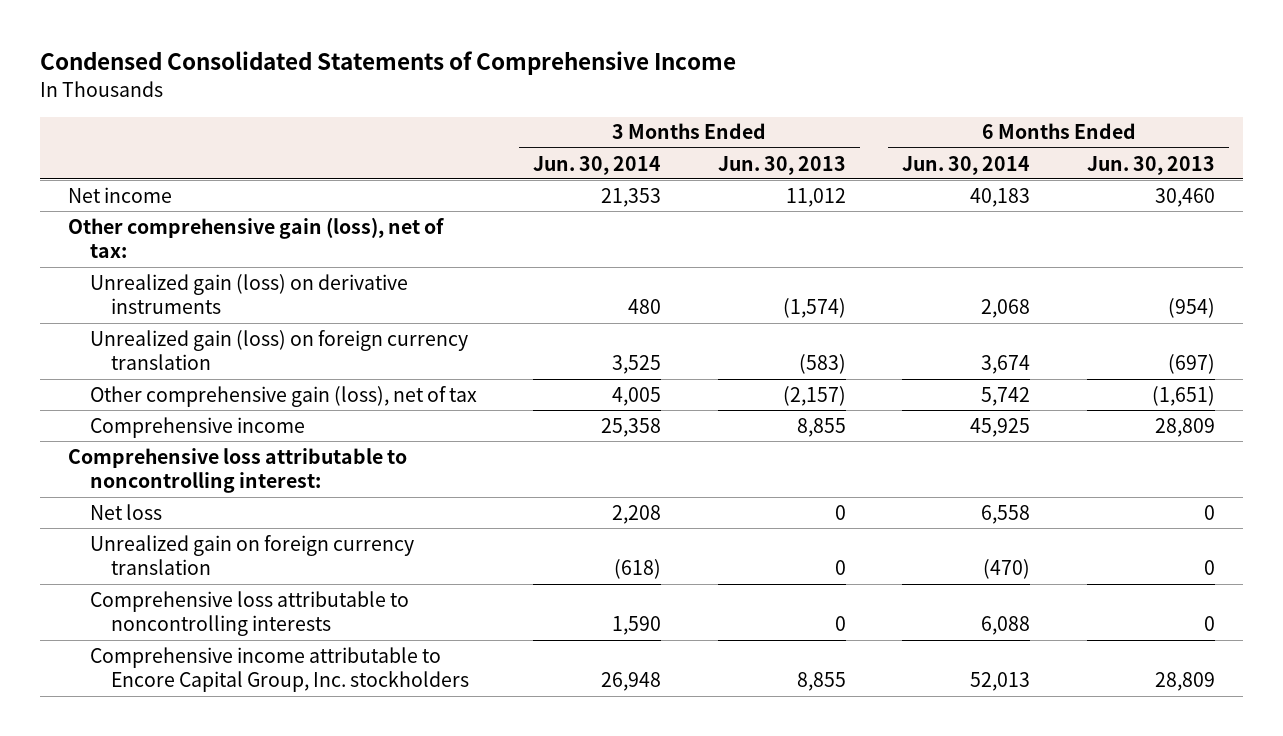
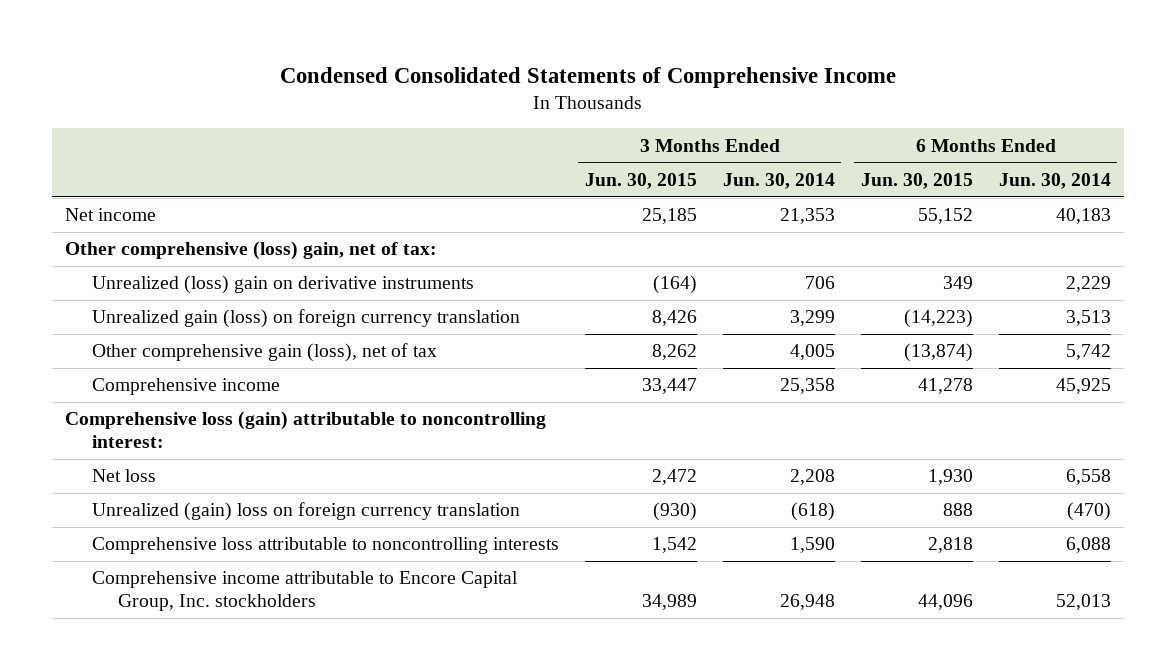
- | 3 Months Ended Jun. 30, 2014 | 3 Months Ended Jun. 30, 2013 | 6 Months Ended Jun. 30, 2014 | 6 Months Ended Jun. 30, 2013
+ | 3 Months Ended Jun. 30, 2015 | 3 Months Ended Jun. 30, 2014 | 6 Months Ended Jun. 30, 2015 | 6 Months Ended Jun. 30, 2014
- Other comprehensive gain (loss), net of tax:
- Unrealized gain (loss) on derivative instruments | 480 | (1,574) | 2,068 | (954)
- Unrealized gain (loss) on foreign currency translation | 3,525 | (583) | 3,674 | (697)
+ Other comprehensive (loss) gain, net of tax:
+ Unrealized (loss) gain on derivative instruments | (164) | 706 | 349 | 2,229
+ Unrealized gain (loss) on foreign currency translation | 8,426 | 3,299 | (14,223) | 3,513
- Comprehensive loss attributable to noncontrolling interest:
+ Comprehensive loss (gain) attributable to noncontrolling interest:
- Unrealized gain on foreign currency translation | (618) | 0 | (470) | 0
+ Unrealized (gain) loss on foreign currency translation | (930) | (618) | 888 | (470)

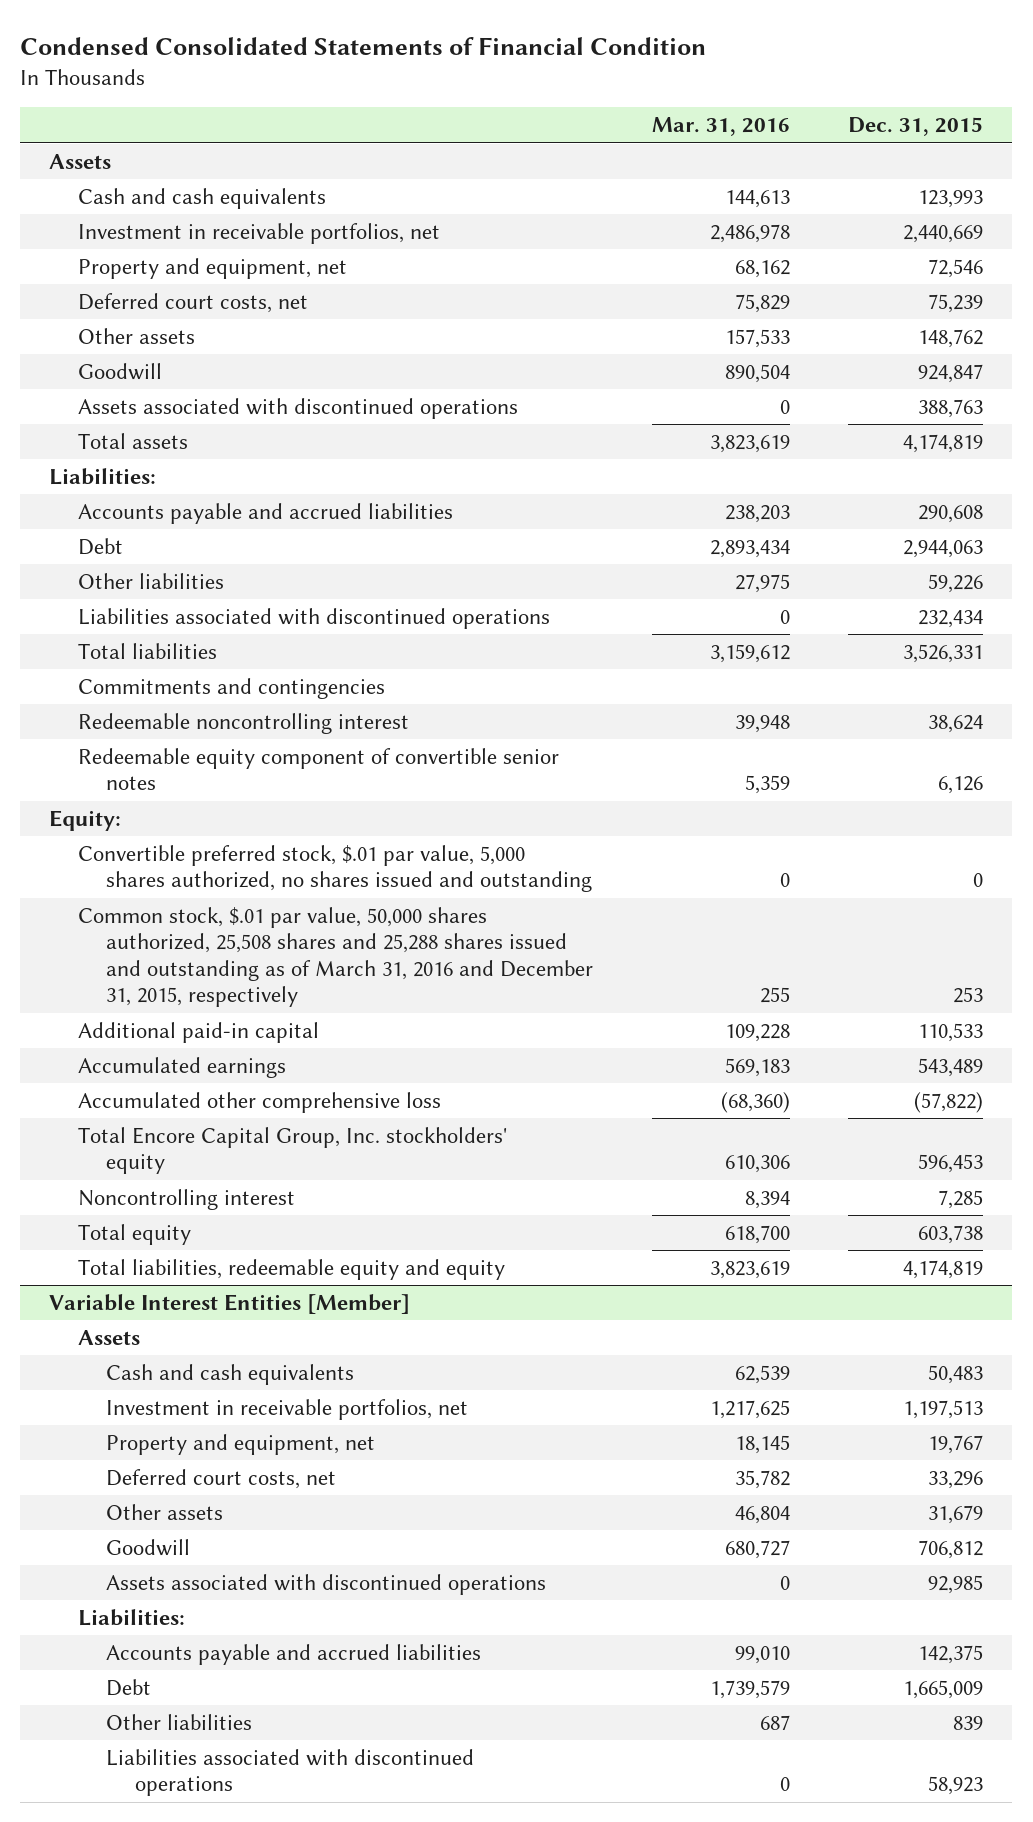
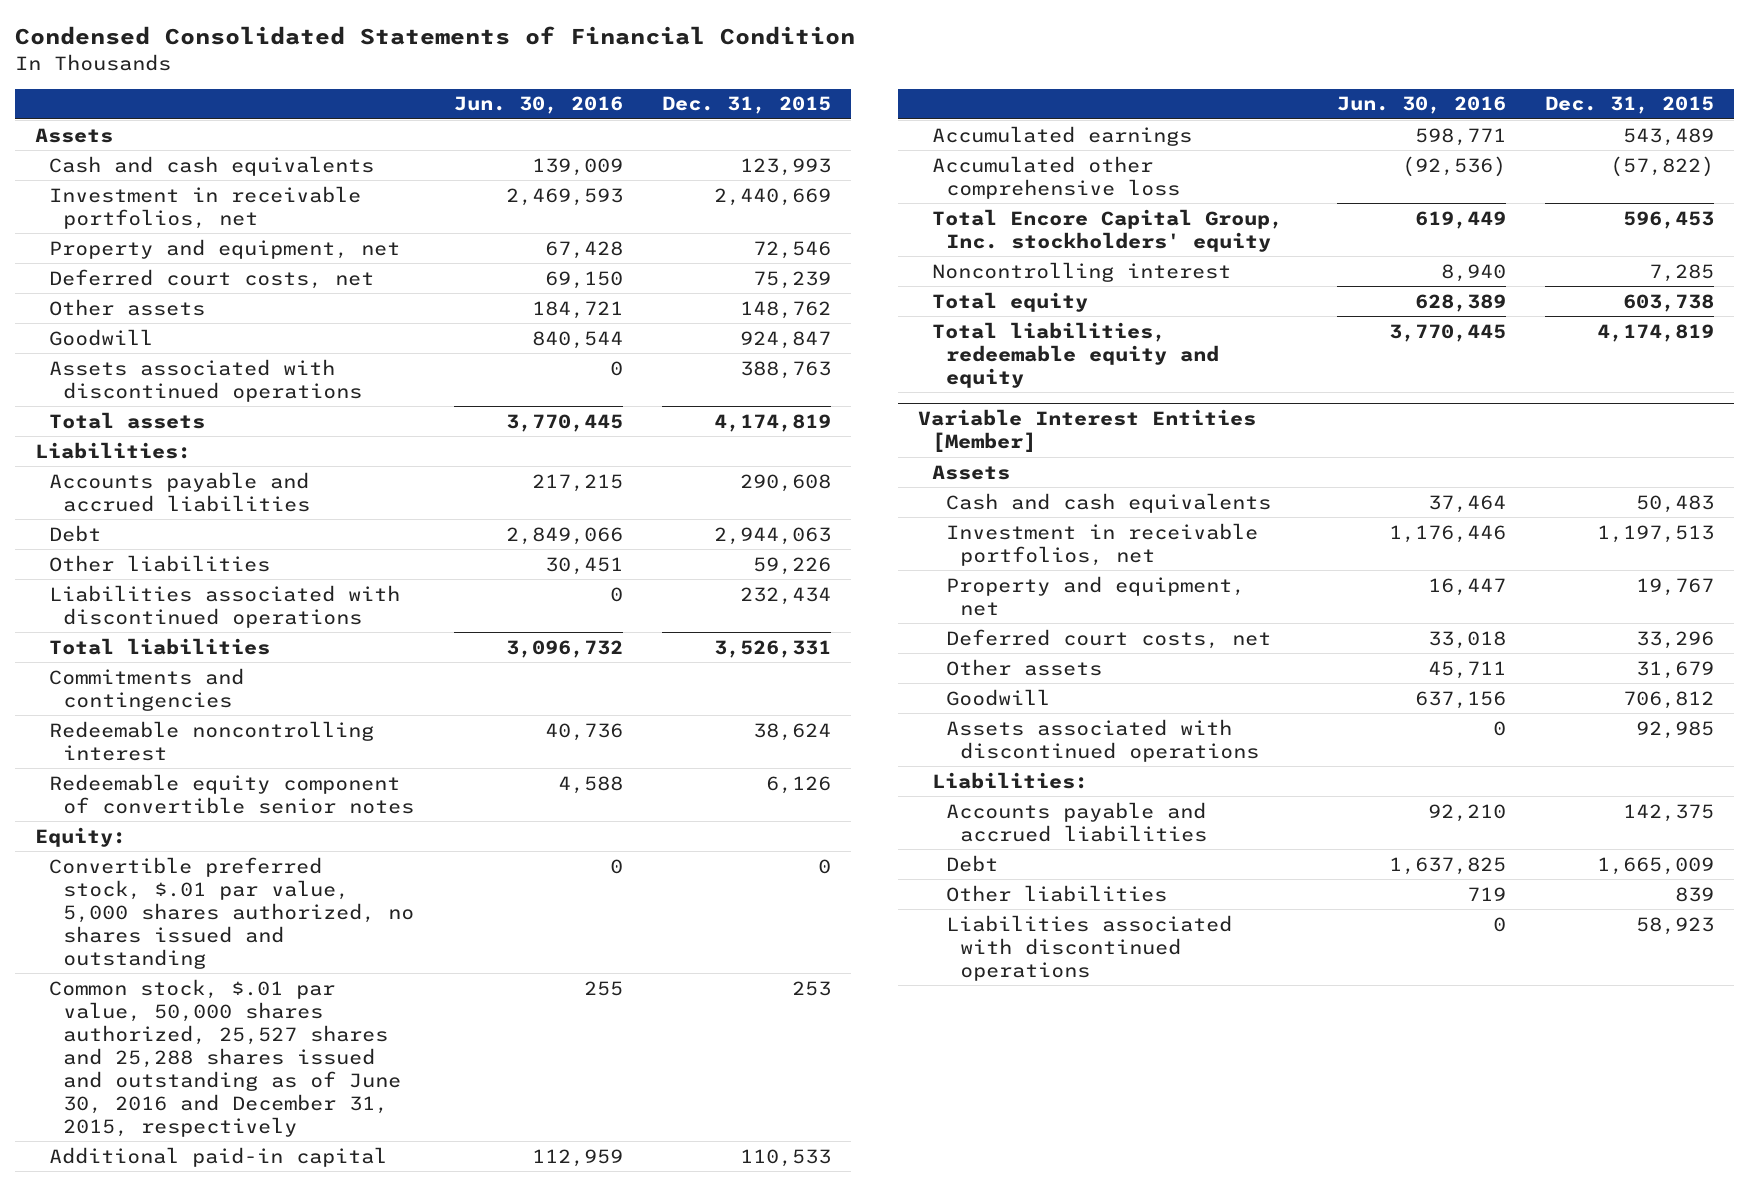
- | Mar. 31, 2016 | Dec. 31, 2015
+ | Jun. 30, 2016 | Dec. 31, 2015
- Common stock, $.01 par value, 50,000 shares authorized, 25,508 shares and 25,288 shares issued and outstanding as of March 31, 2016 and December 31, 2015, respectively | 255 | 253
+ Common stock, $.01 par value, 50,000 shares authorized, 25,527 shares and 25,288 shares issued and outstanding as of June 30, 2016 and December 31, 2015, respectively | 255 | 253

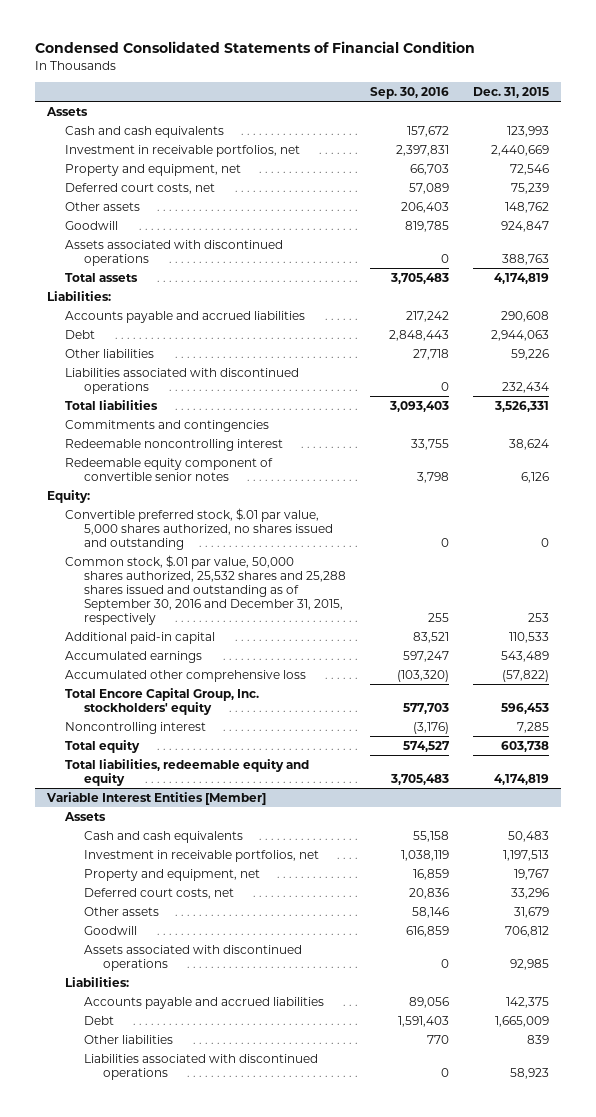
- | Jun. 30, 2016 | Dec. 31, 2015
+ | Sep. 30, 2016 | Dec. 31, 2015
- Common stock, $.01 par value, 50,000 shares authorized, 25,527 shares and 25,288 shares issued and outstanding as of June 30, 2016 and December 31, 2015, respectively | 255 | 253
+ Common stock, $.01 par value, 50,000 shares authorized, 25,532 shares and 25,288 shares issued and outstanding as of September 30, 2016 and December 31, 2015, respectively | 255 | 253

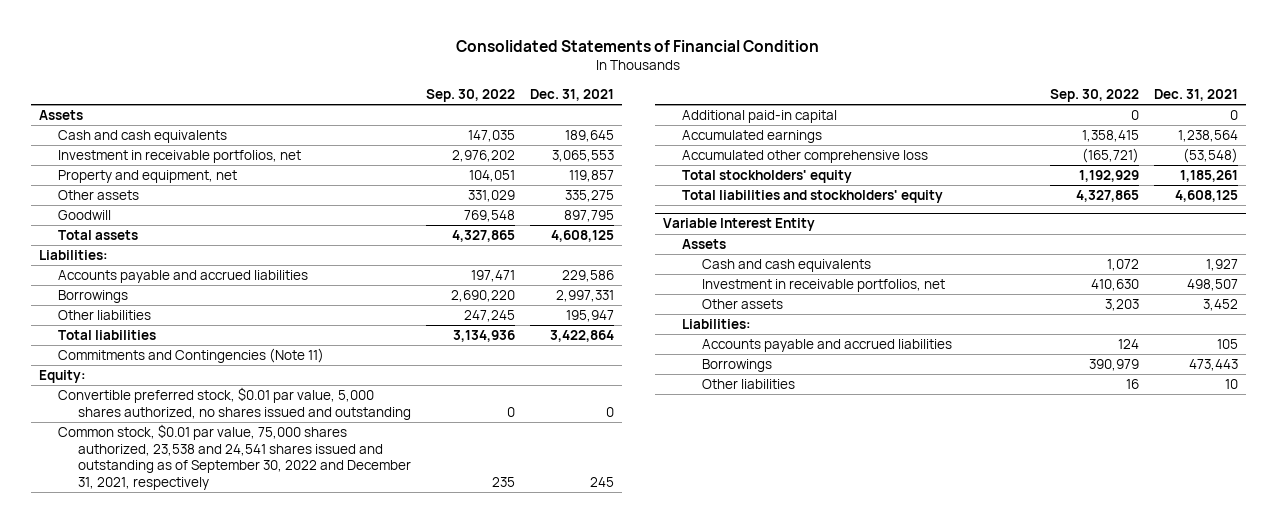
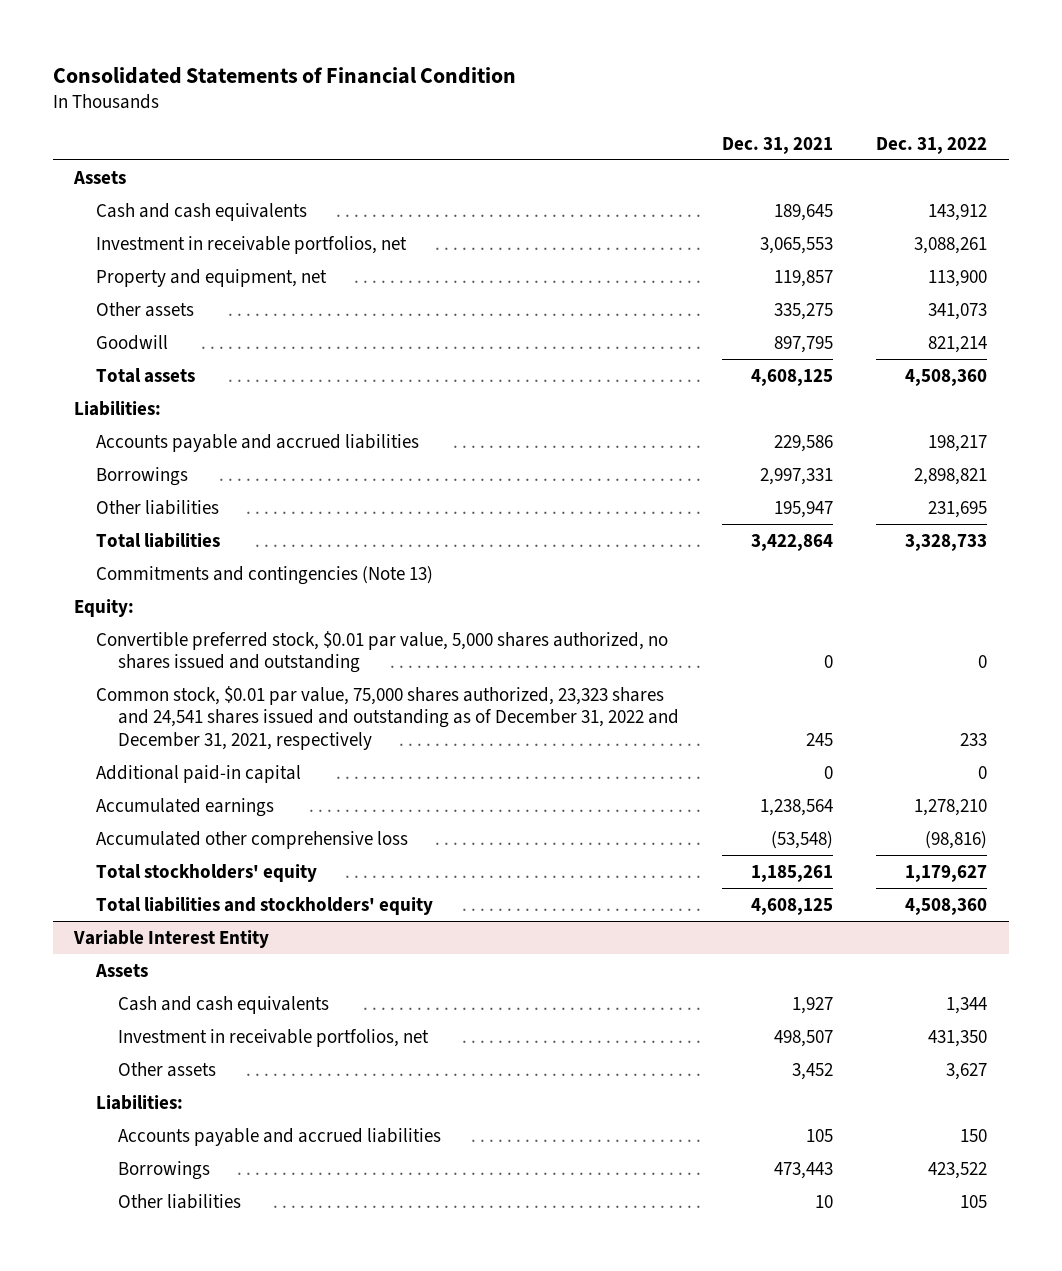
- | Sep. 30, 2022 | Dec. 31, 2021
+ | Dec. 31, 2021 | Dec. 31, 2022
- Commitments and Contingencies (Note 11)
+ Commitments and contingencies (Note 13)
- Common stock, $0.01 par value, 75,000 shares authorized, 23,538 and 24,541 shares issued and outstanding as of September 30, 2022 and December 31, 2021, respectively | 235 | 245
+ Common stock, $0.01 par value, 75,000 shares authorized, 23,323 shares and 24,541 shares issued and outstanding as of December 31, 2022 and December 31, 2021, respectively | 245 | 233

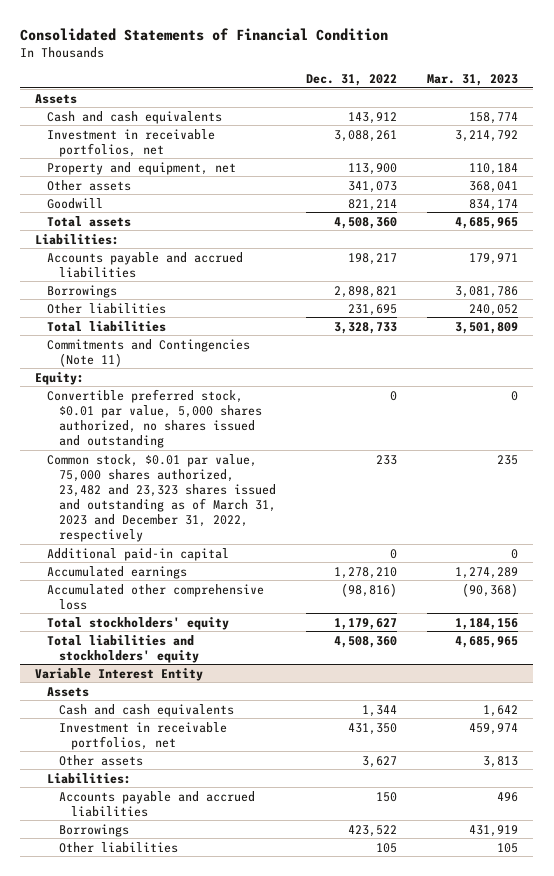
- | Dec. 31, 2021 | Dec. 31, 2022
+ | Dec. 31, 2022 | Mar. 31, 2023
- Commitments and contingencies (Note 13)
+ Commitments and Contingencies (Note 11)
- Common stock, $0.01 par value, 75,000 shares authorized, 23,323 shares and 24,541 shares issued and outstanding as of December 31, 2022 and December 31, 2021, respectively | 245 | 233
+ Common stock, $0.01 par value, 75,000 shares authorized, 23,482 and 23,323 shares issued and outstanding as of March 31, 2023 and December 31, 2022, respectively | 233 | 235

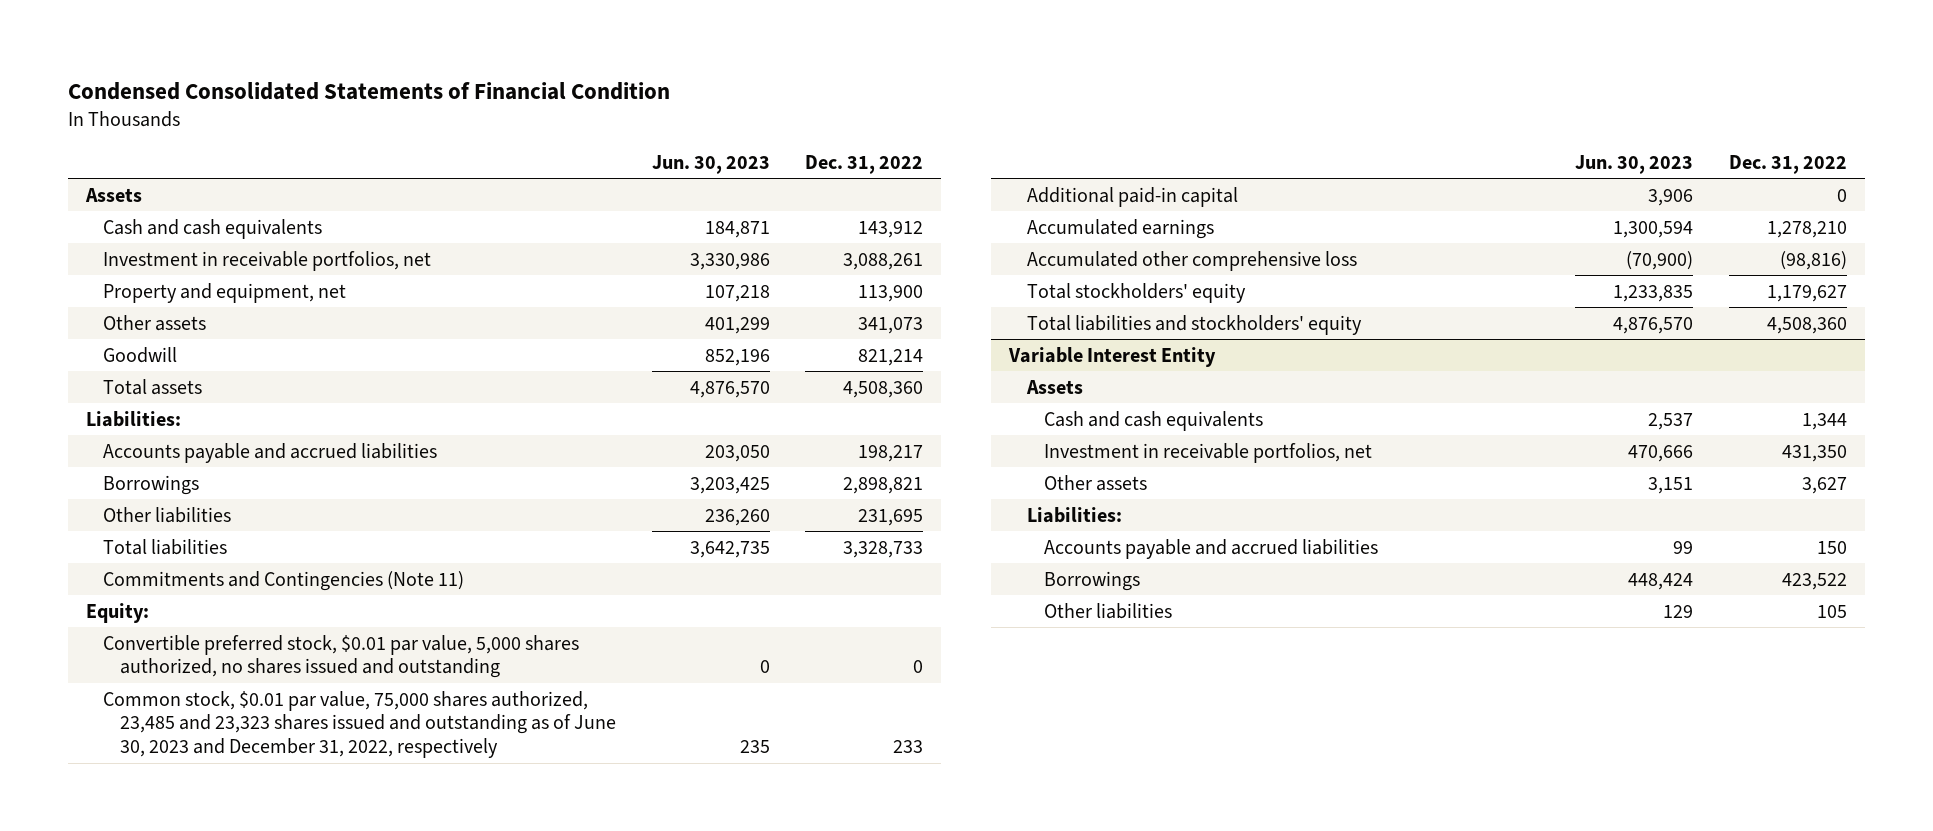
- Consolidated Statements of Financial Condition
+ Condensed Consolidated Statements of Financial Condition
- | Dec. 31, 2022 | Mar. 31, 2023
+ | Jun. 30, 2023 | Dec. 31, 2022
- Common stock, $0.01 par value, 75,000 shares authorized, 23,482 and 23,323 shares issued and outstanding as of March 31, 2023 and December 31, 2022, respectively | 233 | 235
+ Common stock, $0.01 par value, 75,000 shares authorized, 23,485 and 23,323 shares issued and outstanding as of June 30, 2023 and December 31, 2022, respectively | 235 | 233

